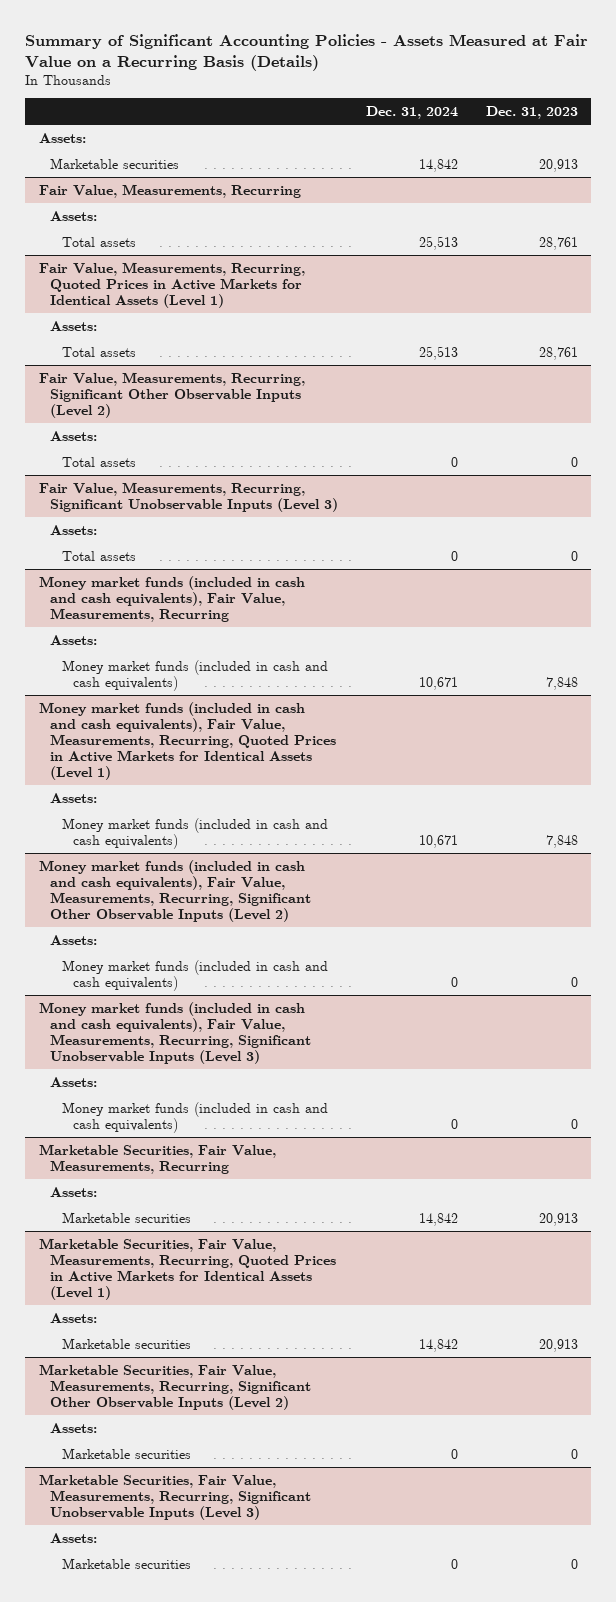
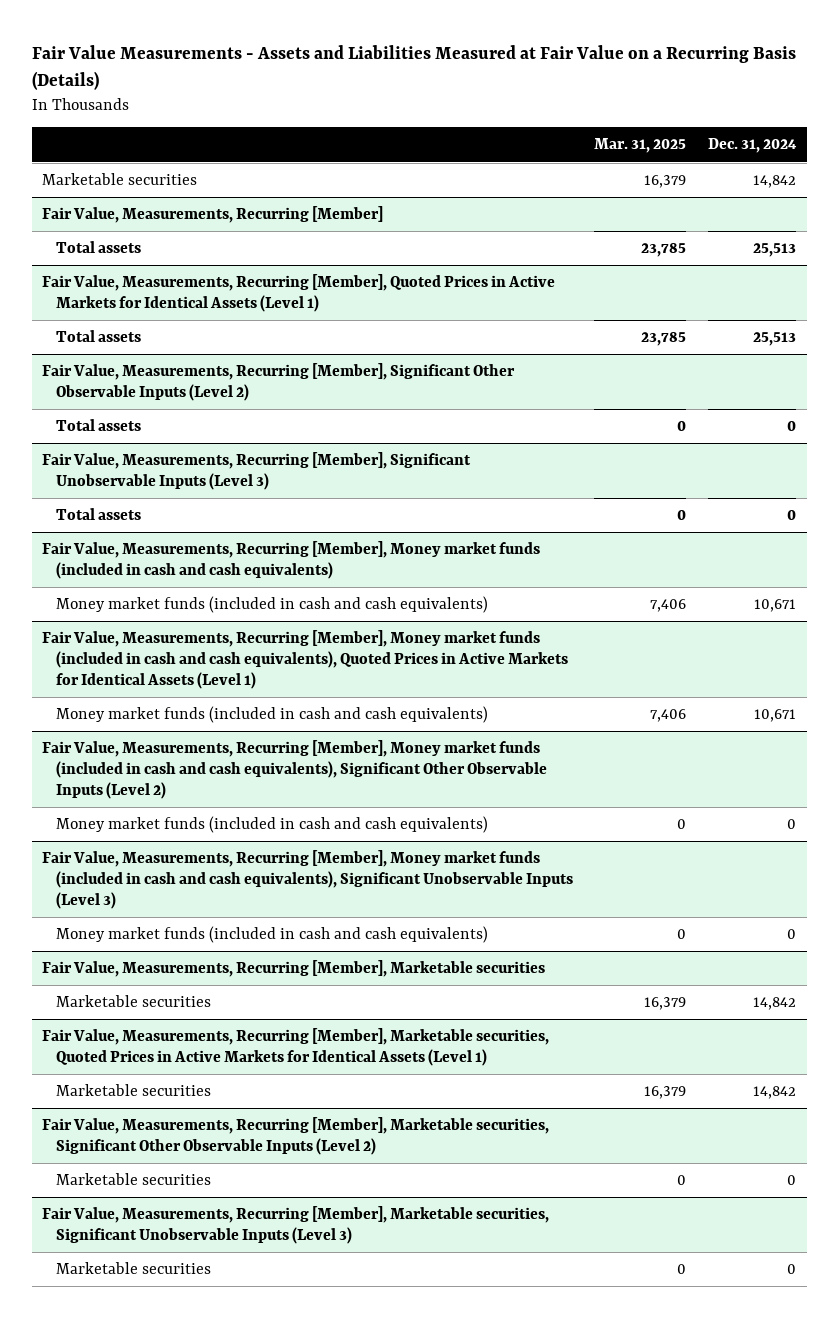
- Summary of Significant Accounting Policies - Assets Measured at Fair Value on a Recurring Basis (Details)
+ Fair Value Measurements - Assets and Liabilities Measured at Fair Value on a Recurring Basis (Details)
- | Dec. 31, 2024 | Dec. 31, 2023
+ | Mar. 31, 2025 | Dec. 31, 2024
- Assets:
- Fair Value, Measurements, Recurring
- Assets:
+ Fair Value, Measurements, Recurring [Member]
- Fair Value, Measurements, Recurring, Quoted Prices in Active Markets for Identical Assets (Level 1)
- Assets:
+ Fair Value, Measurements, Recurring [Member], Quoted Prices in Active Markets for Identical Assets (Level 1)
- Fair Value, Measurements, Recurring, Significant Other Observable Inputs (Level 2)
- Assets:
+ Fair Value, Measurements, Recurring [Member], Significant Other Observable Inputs (Level 2)
- Fair Value, Measurements, Recurring, Significant Unobservable Inputs (Level 3)
- Assets:
+ Fair Value, Measurements, Recurring [Member], Significant Unobservable Inputs (Level 3)
- Money market funds (included in cash and cash equivalents), Fair Value, Measurements, Recurring
- Assets:
+ Fair Value, Measurements, Recurring [Member], Money market funds (included in cash and cash equivalents)
- Money market funds (included in cash and cash equivalents), Fair Value, Measurements, Recurring, Quoted Prices in Active Markets for Identical Assets (Level 1)
- Assets:
+ Fair Value, Measurements, Recurring [Member], Money market funds (included in cash and cash equivalents), Quoted Prices in Active Markets for Identical Assets (Level 1)
- Money market funds (included in cash and cash equivalents), Fair Value, Measurements, Recurring, Significant Other Observable Inputs (Level 2)
- Assets:
+ Fair Value, Measurements, Recurring [Member], Money market funds (included in cash and cash equivalents), Significant Other Observable Inputs (Level 2)
- Money market funds (included in cash and cash equivalents), Fair Value, Measurements, Recurring, Significant Unobservable Inputs (Level 3)
- Assets:
+ Fair Value, Measurements, Recurring [Member], Money market funds (included in cash and cash equivalents), Significant Unobservable Inputs (Level 3)
- Marketable Securities, Fair Value, Measurements, Recurring
- Assets:
+ Fair Value, Measurements, Recurring [Member], Marketable securities
- Marketable Securities, Fair Value, Measurements, Recurring, Quoted Prices in Active Markets for Identical Assets (Level 1)
- Assets:
+ Fair Value, Measurements, Recurring [Member], Marketable securities, Quoted Prices in Active Markets for Identical Assets (Level 1)
- Marketable Securities, Fair Value, Measurements, Recurring, Significant Other Observable Inputs (Level 2)
- Assets:
+ Fair Value, Measurements, Recurring [Member], Marketable securities, Significant Other Observable Inputs (Level 2)
- Marketable Securities, Fair Value, Measurements, Recurring, Significant Unobservable Inputs (Level 3)
- Assets:
+ Fair Value, Measurements, Recurring [Member], Marketable securities, Significant Unobservable Inputs (Level 3)

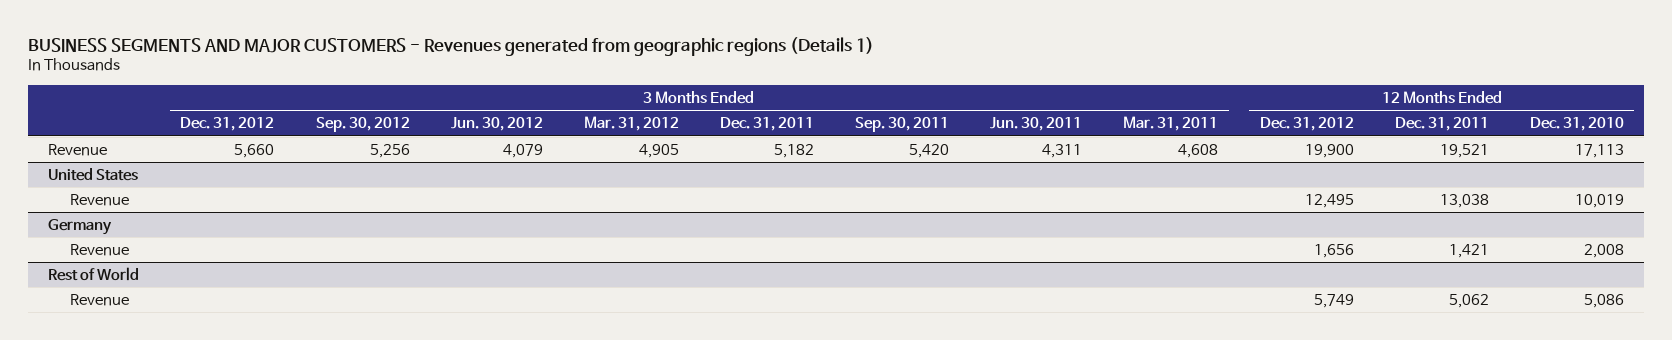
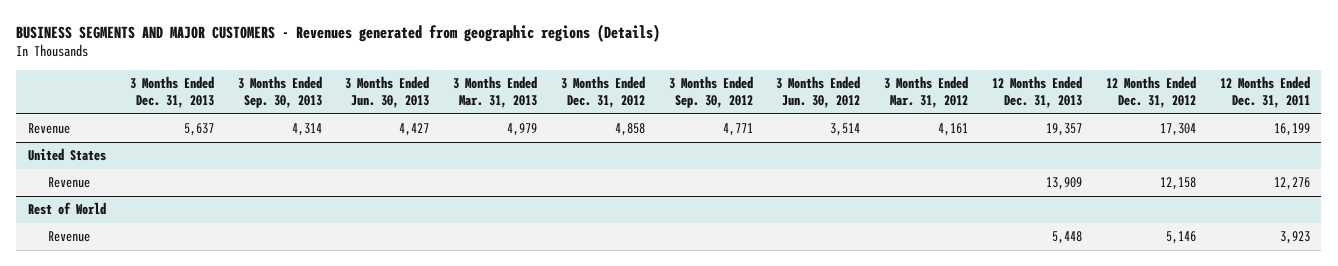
- BUSINESS SEGMENTS AND MAJOR CUSTOMERS - Revenues generated from geographic regions (Details 1)
+ BUSINESS SEGMENTS AND MAJOR CUSTOMERS - Revenues generated from geographic regions (Details)
- | 3 Months Ended Dec. 31, 2012 | 3 Months Ended Sep. 30, 2012 | 3 Months Ended Jun. 30, 2012 | 3 Months Ended Mar. 31, 2012 | 3 Months Ended Dec. 31, 2011 | 3 Months Ended Sep. 30, 2011 | 3 Months Ended Jun. 30, 2011 | 3 Months Ended Mar. 31, 2011 | 12 Months Ended Dec. 31, 2012 | 12 Months Ended Dec. 31, 2011 | 12 Months Ended Dec. 31, 2010
+ | 3 Months Ended Dec. 31, 2013 | 3 Months Ended Sep. 30, 2013 | 3 Months Ended Jun. 30, 2013 | 3 Months Ended Mar. 31, 2013 | 3 Months Ended Dec. 31, 2012 | 3 Months Ended Sep. 30, 2012 | 3 Months Ended Jun. 30, 2012 | 3 Months Ended Mar. 31, 2012 | 12 Months Ended Dec. 31, 2013 | 12 Months Ended Dec. 31, 2012 | 12 Months Ended Dec. 31, 2011
- Revenue | 5,660 | 5,256 | 4,079 | 4,905 | 5,182 | 5,420 | 4,311 | 4,608 | 19,900 | 19,521 | 17,113
+ Revenue | 5,637 | 4,314 | 4,427 | 4,979 | 4,858 | 4,771 | 3,514 | 4,161 | 19,357 | 17,304 | 16,199
@ United States
- Revenue | | | | | | | | | 12,495 | 13,038 | 10,019
- Germany
- Revenue | | | | | | | | | 1,656 | 1,421 | 2,008
@ United States
+ Revenue | | | | | | | | | 13,909 | 12,158 | 12,276
@ Rest of World
- Revenue | | | | | | | | | 5,749 | 5,062 | 5,086
+ Revenue | | | | | | | | | 5,448 | 5,146 | 3,923

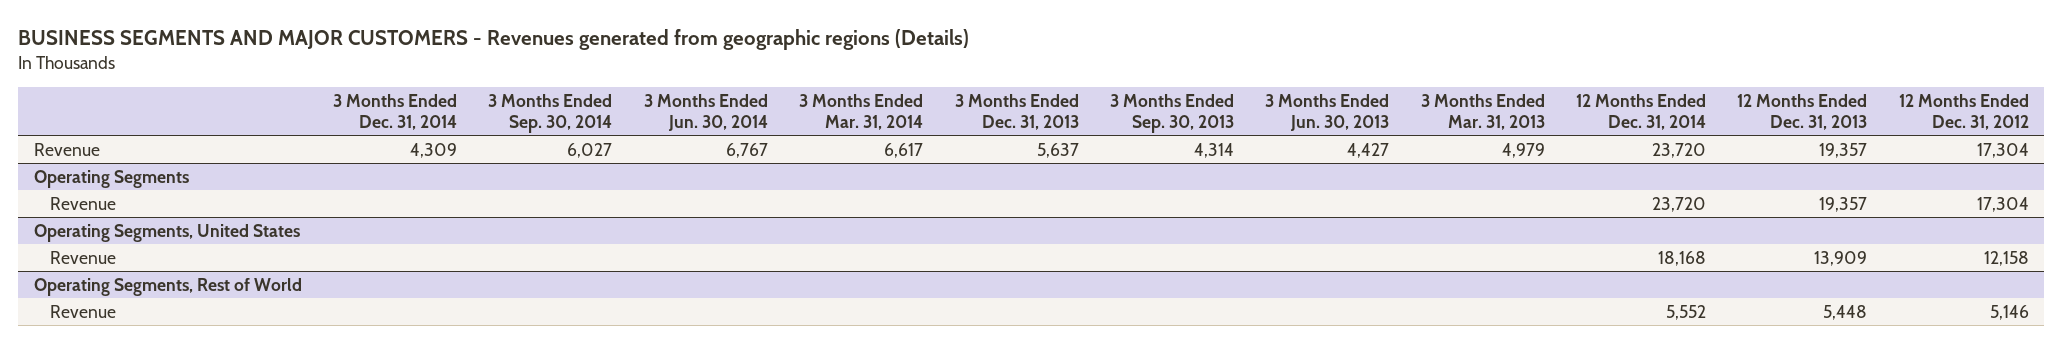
- | 3 Months Ended Dec. 31, 2013 | 3 Months Ended Sep. 30, 2013 | 3 Months Ended Jun. 30, 2013 | 3 Months Ended Mar. 31, 2013 | 3 Months Ended Dec. 31, 2012 | 3 Months Ended Sep. 30, 2012 | 3 Months Ended Jun. 30, 2012 | 3 Months Ended Mar. 31, 2012 | 12 Months Ended Dec. 31, 2013 | 12 Months Ended Dec. 31, 2012 | 12 Months Ended Dec. 31, 2011
+ | 3 Months Ended Dec. 31, 2014 | 3 Months Ended Sep. 30, 2014 | 3 Months Ended Jun. 30, 2014 | 3 Months Ended Mar. 31, 2014 | 3 Months Ended Dec. 31, 2013 | 3 Months Ended Sep. 30, 2013 | 3 Months Ended Jun. 30, 2013 | 3 Months Ended Mar. 31, 2013 | 12 Months Ended Dec. 31, 2014 | 12 Months Ended Dec. 31, 2013 | 12 Months Ended Dec. 31, 2012
- United States
+ Operating Segments
+ Revenue | | | | | | | | | 23,720 | 19,357 | 17,304
+ Operating Segments, United States
- Rest of World
+ Operating Segments, Rest of World

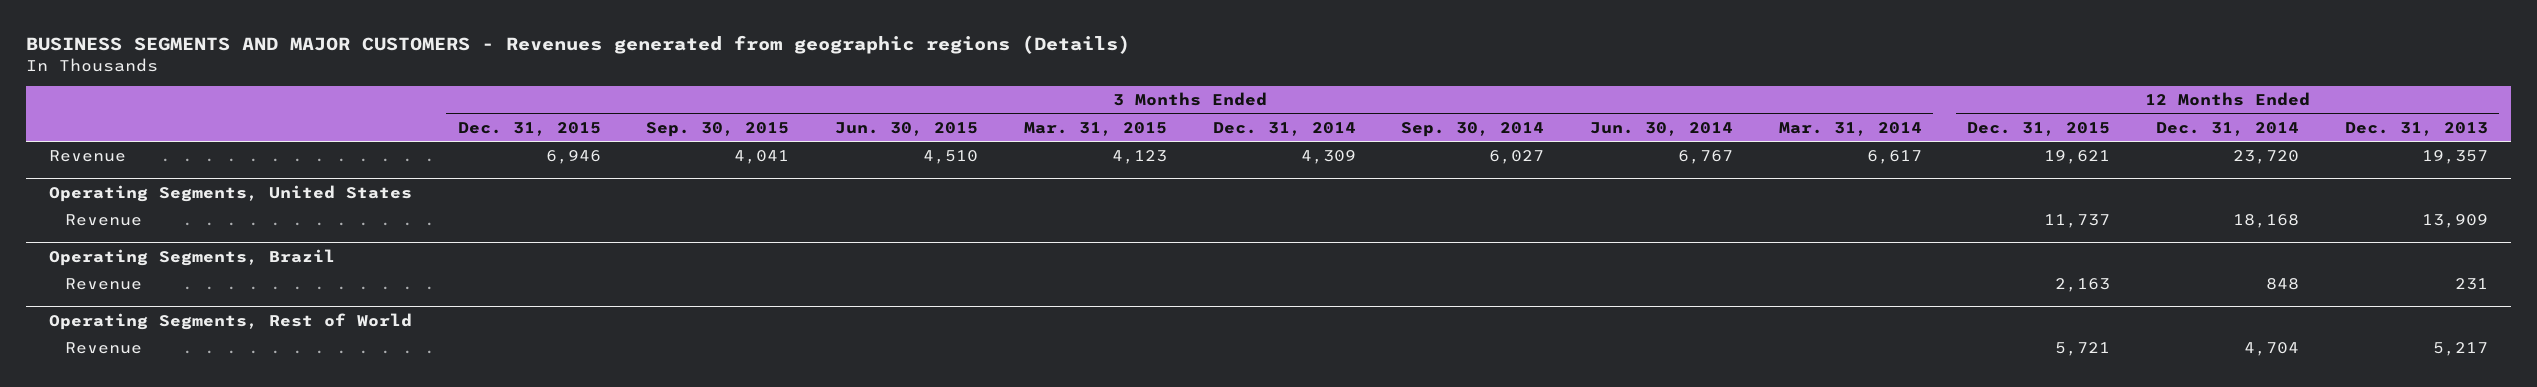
- | 3 Months Ended Dec. 31, 2014 | 3 Months Ended Sep. 30, 2014 | 3 Months Ended Jun. 30, 2014 | 3 Months Ended Mar. 31, 2014 | 3 Months Ended Dec. 31, 2013 | 3 Months Ended Sep. 30, 2013 | 3 Months Ended Jun. 30, 2013 | 3 Months Ended Mar. 31, 2013 | 12 Months Ended Dec. 31, 2014 | 12 Months Ended Dec. 31, 2013 | 12 Months Ended Dec. 31, 2012
+ | 3 Months Ended Dec. 31, 2015 | 3 Months Ended Sep. 30, 2015 | 3 Months Ended Jun. 30, 2015 | 3 Months Ended Mar. 31, 2015 | 3 Months Ended Dec. 31, 2014 | 3 Months Ended Sep. 30, 2014 | 3 Months Ended Jun. 30, 2014 | 3 Months Ended Mar. 31, 2014 | 12 Months Ended Dec. 31, 2015 | 12 Months Ended Dec. 31, 2014 | 12 Months Ended Dec. 31, 2013
- Operating Segments
- Revenue | | | | | | | | | 23,720 | 19,357 | 17,304
+ Operating Segments, Brazil
+ Revenue | | | | | | | | | 2,163 | 848 | 231
@ Operating Segments, Rest of World
- Revenue | | | | | | | | | 5,552 | 5,448 | 5,146
+ Revenue | | | | | | | | | 5,721 | 4,704 | 5,217

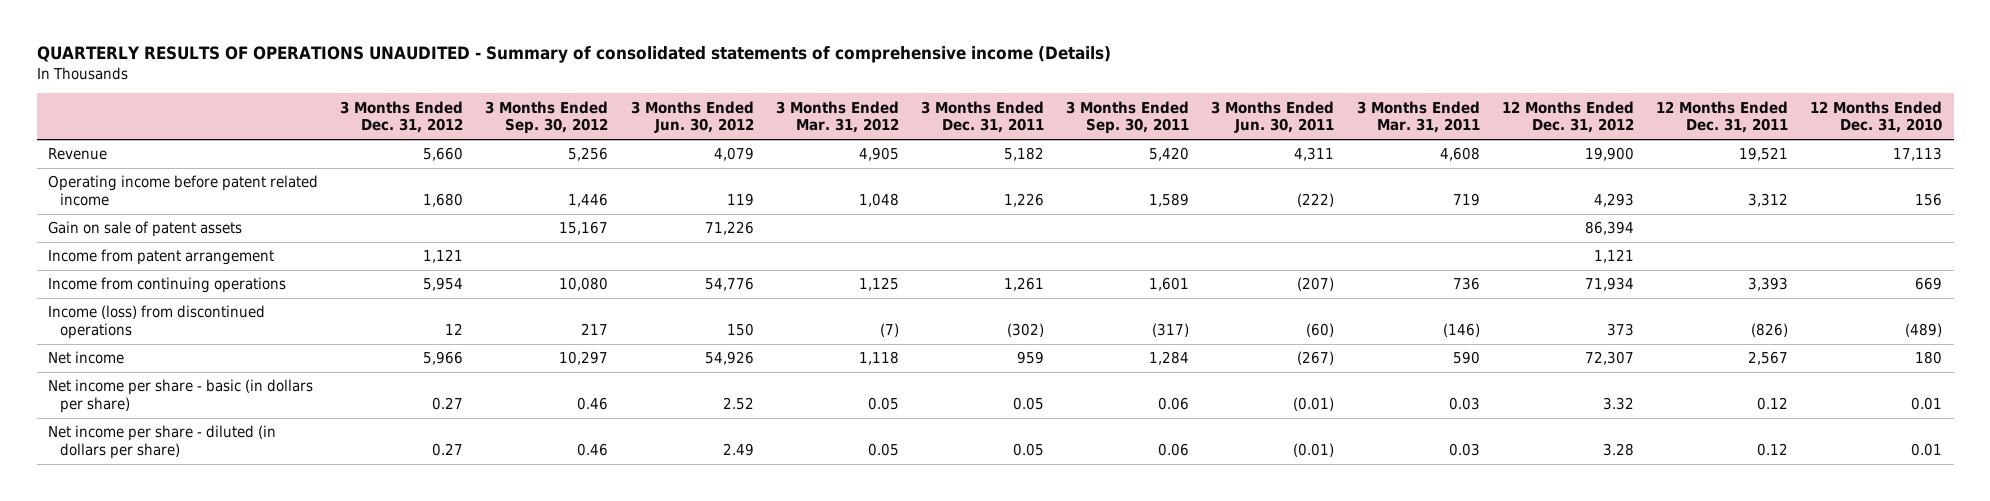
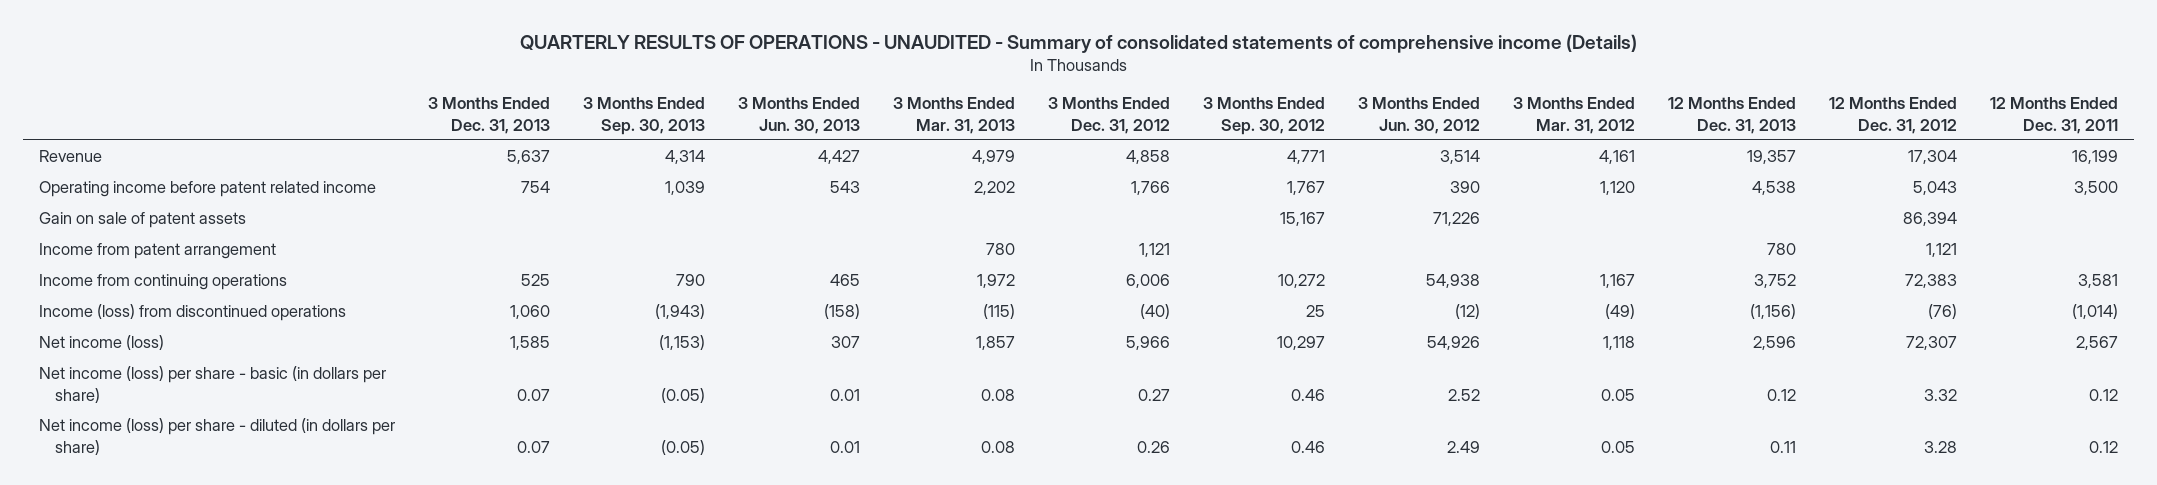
- QUARTERLY RESULTS OF OPERATIONS UNAUDITED - Summary of consolidated statements of comprehensive income (Details)
+ QUARTERLY RESULTS OF OPERATIONS - UNAUDITED - Summary of consolidated statements of comprehensive income (Details)
- | 3 Months Ended Dec. 31, 2012 | 3 Months Ended Sep. 30, 2012 | 3 Months Ended Jun. 30, 2012 | 3 Months Ended Mar. 31, 2012 | 3 Months Ended Dec. 31, 2011 | 3 Months Ended Sep. 30, 2011 | 3 Months Ended Jun. 30, 2011 | 3 Months Ended Mar. 31, 2011 | 12 Months Ended Dec. 31, 2012 | 12 Months Ended Dec. 31, 2011 | 12 Months Ended Dec. 31, 2010
+ | 3 Months Ended Dec. 31, 2013 | 3 Months Ended Sep. 30, 2013 | 3 Months Ended Jun. 30, 2013 | 3 Months Ended Mar. 31, 2013 | 3 Months Ended Dec. 31, 2012 | 3 Months Ended Sep. 30, 2012 | 3 Months Ended Jun. 30, 2012 | 3 Months Ended Mar. 31, 2012 | 12 Months Ended Dec. 31, 2013 | 12 Months Ended Dec. 31, 2012 | 12 Months Ended Dec. 31, 2011
- Revenue | 5,660 | 5,256 | 4,079 | 4,905 | 5,182 | 5,420 | 4,311 | 4,608 | 19,900 | 19,521 | 17,113
- Operating income before patent related income | 1,680 | 1,446 | 119 | 1,048 | 1,226 | 1,589 | (222) | 719 | 4,293 | 3,312 | 156
+ Revenue | 5,637 | 4,314 | 4,427 | 4,979 | 4,858 | 4,771 | 3,514 | 4,161 | 19,357 | 17,304 | 16,199
+ Operating income before patent related income | 754 | 1,039 | 543 | 2,202 | 1,766 | 1,767 | 390 | 1,120 | 4,538 | 5,043 | 3,500
- Income from continuing operations | 5,954 | 10,080 | 54,776 | 1,125 | 1,261 | 1,601 | (207) | 736 | 71,934 | 3,393 | 669
- Income (loss) from discontinued operations | 12 | 217 | 150 | (7) | (302) | (317) | (60) | (146) | 373 | (826) | (489)
- Net income | 5,966 | 10,297 | 54,926 | 1,118 | 959 | 1,284 | (267) | 590 | 72,307 | 2,567 | 180
- Net income per share - basic (in dollars per share) | 0.27 | 0.46 | 2.52 | 0.05 | 0.05 | 0.06 | (0.01) | 0.03 | 3.32 | 0.12 | 0.01
- Net income per share - diluted (in dollars per share) | 0.27 | 0.46 | 2.49 | 0.05 | 0.05 | 0.06 | (0.01) | 0.03 | 3.28 | 0.12 | 0.01
+ Income from continuing operations | 525 | 790 | 465 | 1,972 | 6,006 | 10,272 | 54,938 | 1,167 | 3,752 | 72,383 | 3,581
+ Income (loss) from discontinued operations | 1,060 | (1,943) | (158) | (115) | (40) | 25 | (12) | (49) | (1,156) | (76) | (1,014)
+ Net income (loss) | 1,585 | (1,153) | 307 | 1,857 | 5,966 | 10,297 | 54,926 | 1,118 | 2,596 | 72,307 | 2,567
+ Net income (loss) per share - basic (in dollars per share) | 0.07 | (0.05) | 0.01 | 0.08 | 0.27 | 0.46 | 2.52 | 0.05 | 0.12 | 3.32 | 0.12
+ Net income (loss) per share - diluted (in dollars per share) | 0.07 | (0.05) | 0.01 | 0.08 | 0.26 | 0.46 | 2.49 | 0.05 | 0.11 | 3.28 | 0.12

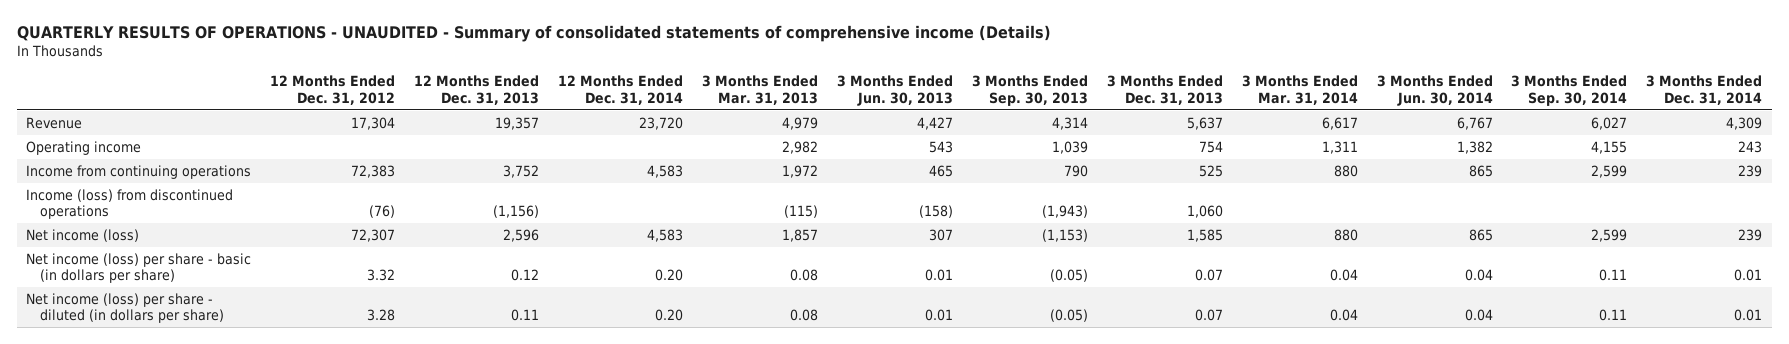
- | 3 Months Ended Dec. 31, 2013 | 3 Months Ended Sep. 30, 2013 | 3 Months Ended Jun. 30, 2013 | 3 Months Ended Mar. 31, 2013 | 3 Months Ended Dec. 31, 2012 | 3 Months Ended Sep. 30, 2012 | 3 Months Ended Jun. 30, 2012 | 3 Months Ended Mar. 31, 2012 | 12 Months Ended Dec. 31, 2013 | 12 Months Ended Dec. 31, 2012 | 12 Months Ended Dec. 31, 2011
+ | 12 Months Ended Dec. 31, 2012 | 12 Months Ended Dec. 31, 2013 | 12 Months Ended Dec. 31, 2014 | 3 Months Ended Mar. 31, 2013 | 3 Months Ended Jun. 30, 2013 | 3 Months Ended Sep. 30, 2013 | 3 Months Ended Dec. 31, 2013 | 3 Months Ended Mar. 31, 2014 | 3 Months Ended Jun. 30, 2014 | 3 Months Ended Sep. 30, 2014 | 3 Months Ended Dec. 31, 2014
- Operating income before patent related income | 754 | 1,039 | 543 | 2,202 | 1,766 | 1,767 | 390 | 1,120 | 4,538 | 5,043 | 3,500
- Gain on sale of patent assets | | | | | | 15,167 | 71,226 | | | 86,394 |
- Income from patent arrangement | | | | 780 | 1,121 | | | | 780 | 1,121 |
+ Operating income | | | | 2,982 | 543 | 1,039 | 754 | 1,311 | 1,382 | 4,155 | 243

